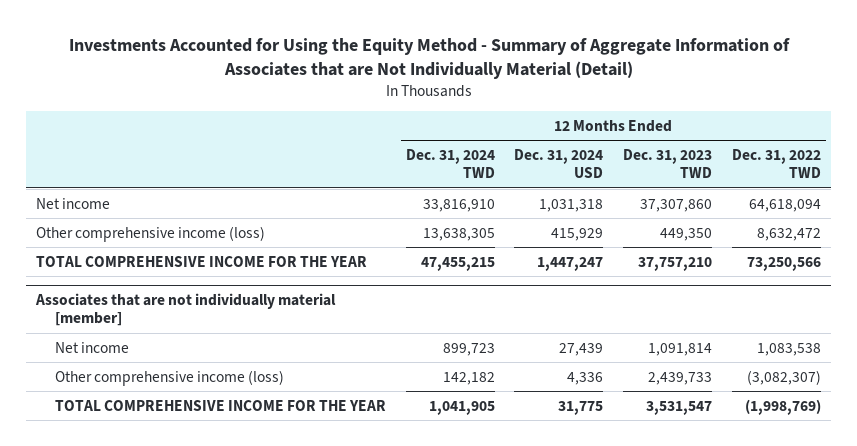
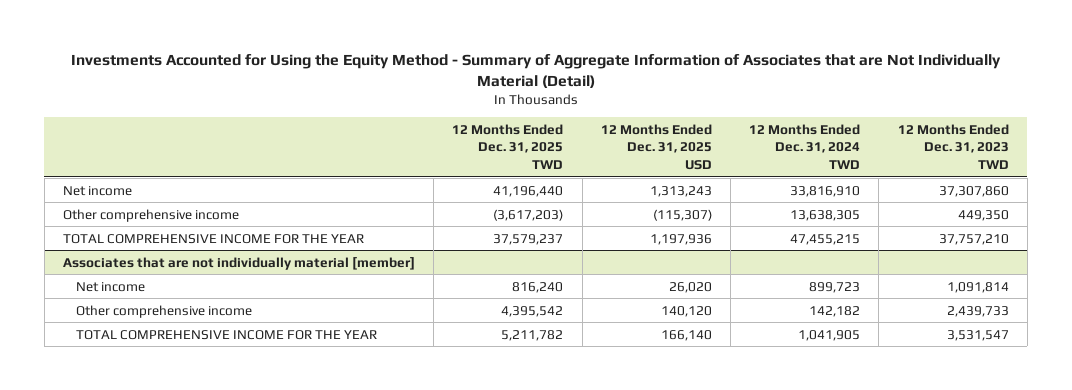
- | 12 Months Ended Dec. 31, 2024 TWD | 12 Months Ended Dec. 31, 2024 USD | 12 Months Ended Dec. 31, 2023 TWD | 12 Months Ended Dec. 31, 2022 TWD
+ | 12 Months Ended Dec. 31, 2025 TWD | 12 Months Ended Dec. 31, 2025 USD | 12 Months Ended Dec. 31, 2024 TWD | 12 Months Ended Dec. 31, 2023 TWD
- Other comprehensive income (loss) | 13,638,305 | 415,929 | 449,350 | 8,632,472
+ Other comprehensive income | (3,617,203) | (115,307) | 13,638,305 | 449,350
@ Associates that are not individually material [member]
- Other comprehensive income (loss) | 142,182 | 4,336 | 2,439,733 | (3,082,307)
+ Other comprehensive income | 4,395,542 | 140,120 | 142,182 | 2,439,733

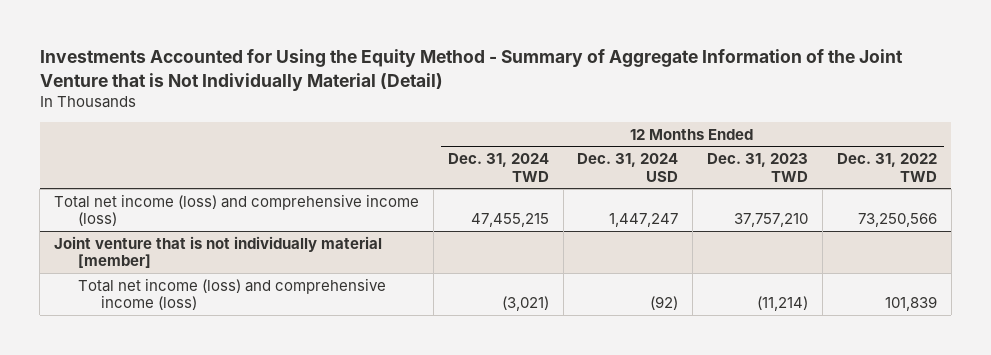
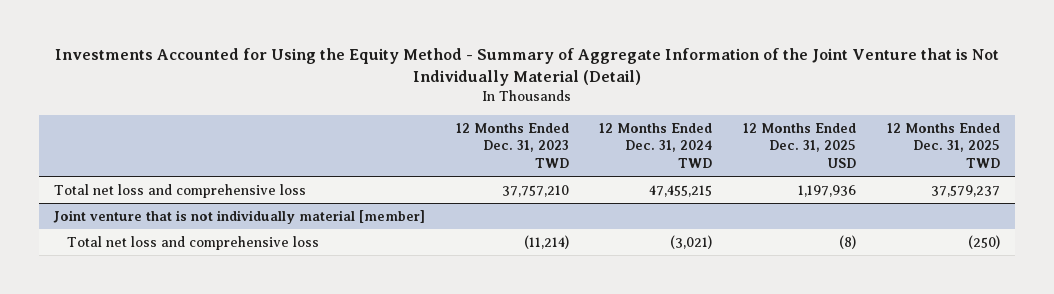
- | 12 Months Ended Dec. 31, 2024 TWD | 12 Months Ended Dec. 31, 2024 USD | 12 Months Ended Dec. 31, 2023 TWD | 12 Months Ended Dec. 31, 2022 TWD
+ | 12 Months Ended Dec. 31, 2023 TWD | 12 Months Ended Dec. 31, 2024 TWD | 12 Months Ended Dec. 31, 2025 USD | 12 Months Ended Dec. 31, 2025 TWD
- Total net income (loss) and comprehensive income (loss) | 47,455,215 | 1,447,247 | 37,757,210 | 73,250,566
+ Total net loss and comprehensive loss | 37,757,210 | 47,455,215 | 1,197,936 | 37,579,237
@ Joint venture that is not individually material [member]
- Total net income (loss) and comprehensive income (loss) | (3,021) | (92) | (11,214) | 101,839
+ Total net loss and comprehensive loss | (11,214) | (3,021) | (8) | (250)

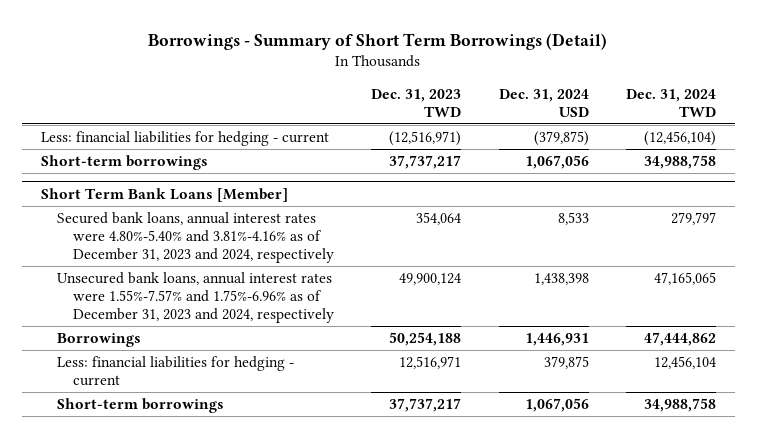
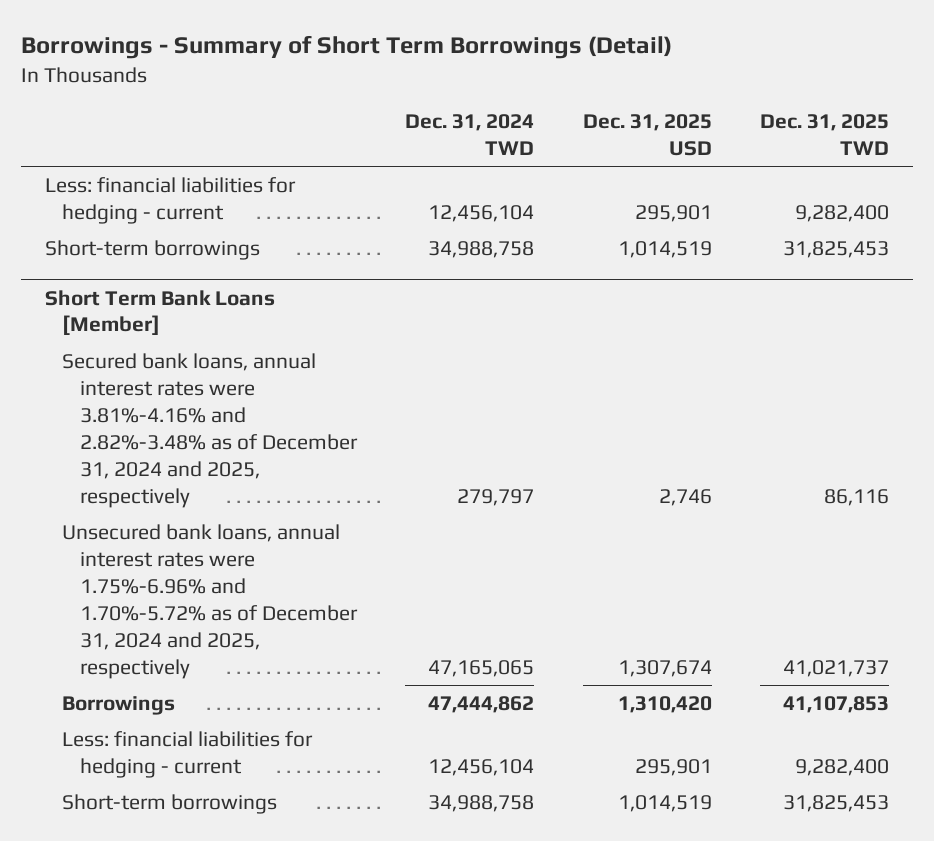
- | Dec. 31, 2023 TWD | Dec. 31, 2024 USD | Dec. 31, 2024 TWD
+ | Dec. 31, 2024 TWD | Dec. 31, 2025 USD | Dec. 31, 2025 TWD
- Less: financial liabilities for hedging - current | (12,516,971) | (379,875) | (12,456,104)
+ Less: financial liabilities for hedging - current | 12,456,104 | 295,901 | 9,282,400
@ Short Term Bank Loans [Member]
- Secured bank loans, annual interest rates were 4.80%-5.40% and 3.81%-4.16% as of December 31, 2023 and 2024, respectively | 354,064 | 8,533 | 279,797
- Unsecured bank loans, annual interest rates were 1.55%-7.57% and 1.75%-6.96% as of December 31, 2023 and 2024, respectively | 49,900,124 | 1,438,398 | 47,165,065
+ Secured bank loans, annual interest rates were 3.81%-4.16% and 2.82%-3.48% as of December 31, 2024 and 2025, respectively | 279,797 | 2,746 | 86,116
+ Unsecured bank loans, annual interest rates were 1.75%-6.96% and 1.70%-5.72% as of December 31, 2024 and 2025, respectively | 47,165,065 | 1,307,674 | 41,021,737

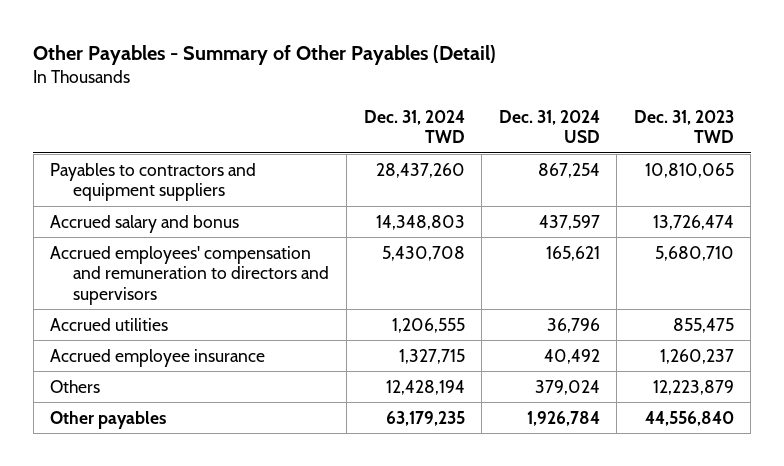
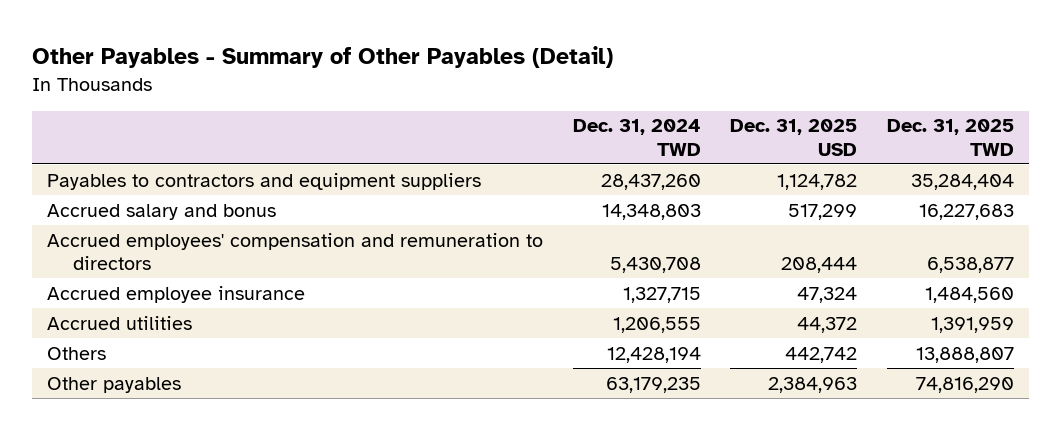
- | Dec. 31, 2024 TWD | Dec. 31, 2024 USD | Dec. 31, 2023 TWD
+ | Dec. 31, 2024 TWD | Dec. 31, 2025 USD | Dec. 31, 2025 TWD
- Accrued employees' compensation and remuneration to directors and supervisors | 5,430,708 | 165,621 | 5,680,710
+ Accrued employees' compensation and remuneration to directors | 5,430,708 | 208,444 | 6,538,877
moved down: Accrued utilities | 1,206,555 | 44,372 | 1,391,959

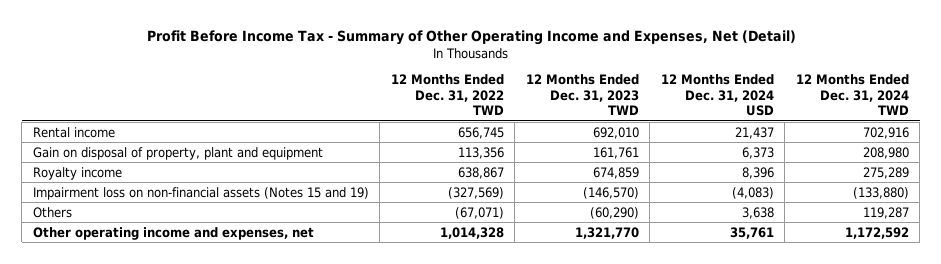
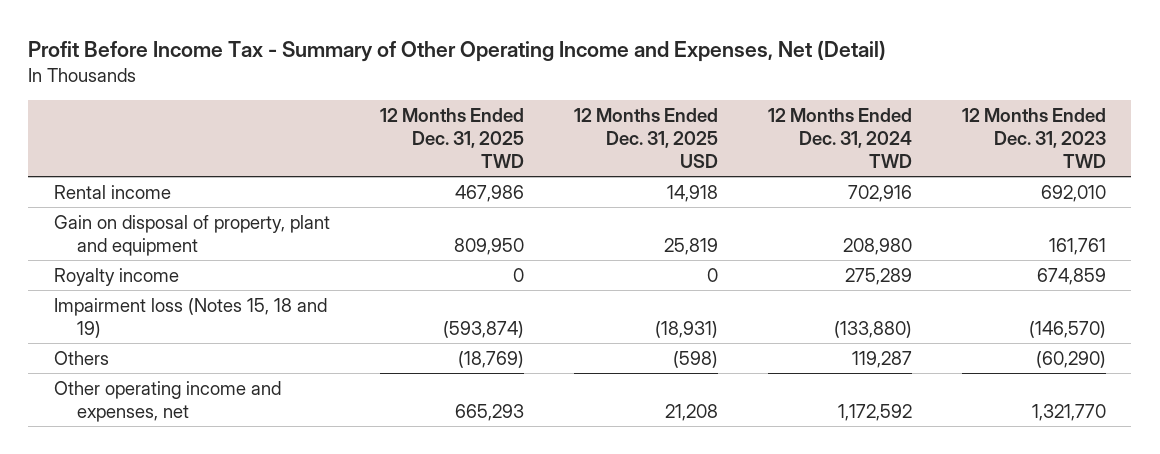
- | 12 Months Ended Dec. 31, 2022 TWD | 12 Months Ended Dec. 31, 2023 TWD | 12 Months Ended Dec. 31, 2024 USD | 12 Months Ended Dec. 31, 2024 TWD
+ | 12 Months Ended Dec. 31, 2025 TWD | 12 Months Ended Dec. 31, 2025 USD | 12 Months Ended Dec. 31, 2024 TWD | 12 Months Ended Dec. 31, 2023 TWD
- Impairment loss on non-financial assets (Notes 15 and 19) | (327,569) | (146,570) | (4,083) | (133,880)
+ Impairment loss (Notes 15, 18 and 19) | (593,874) | (18,931) | (133,880) | (146,570)

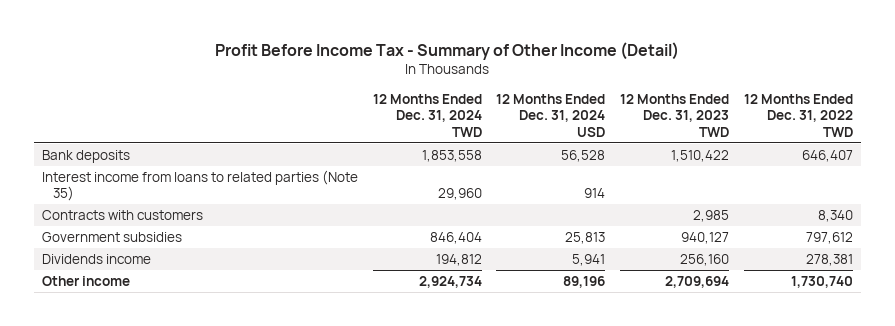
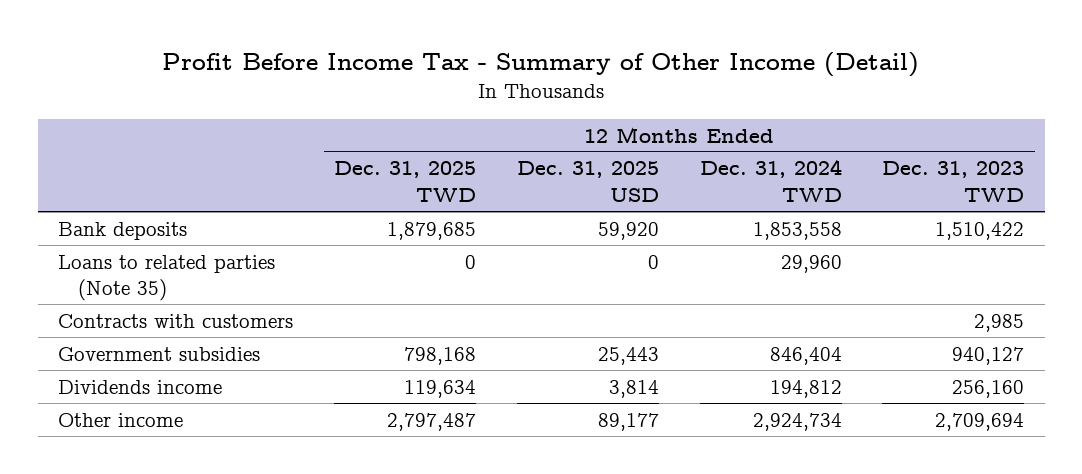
- | 12 Months Ended Dec. 31, 2024 TWD | 12 Months Ended Dec. 31, 2024 USD | 12 Months Ended Dec. 31, 2023 TWD | 12 Months Ended Dec. 31, 2022 TWD
+ | 12 Months Ended Dec. 31, 2025 TWD | 12 Months Ended Dec. 31, 2025 USD | 12 Months Ended Dec. 31, 2024 TWD | 12 Months Ended Dec. 31, 2023 TWD
- Interest income from loans to related parties (Note 35) | 29,960 | 914 | |
+ Loans to related parties (Note 35) | 0 | 0 | 29,960 |

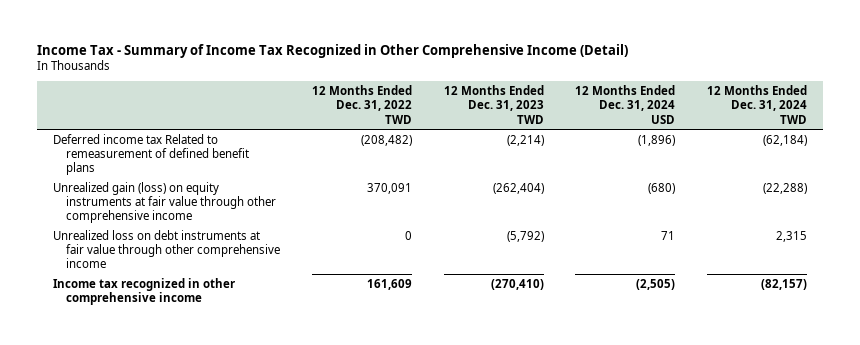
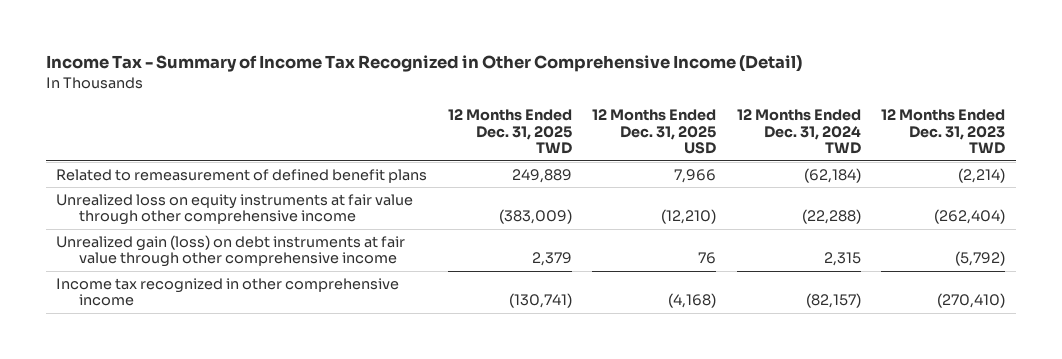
- | 12 Months Ended Dec. 31, 2022 TWD | 12 Months Ended Dec. 31, 2023 TWD | 12 Months Ended Dec. 31, 2024 USD | 12 Months Ended Dec. 31, 2024 TWD
+ | 12 Months Ended Dec. 31, 2025 TWD | 12 Months Ended Dec. 31, 2025 USD | 12 Months Ended Dec. 31, 2024 TWD | 12 Months Ended Dec. 31, 2023 TWD
- Deferred income tax Related to remeasurement of defined benefit plans | (208,482) | (2,214) | (1,896) | (62,184)
- Unrealized gain (loss) on equity instruments at fair value through other comprehensive income | 370,091 | (262,404) | (680) | (22,288)
- Unrealized loss on debt instruments at fair value through other comprehensive income | 0 | (5,792) | 71 | 2,315
+ Related to remeasurement of defined benefit plans | 249,889 | 7,966 | (62,184) | (2,214)
+ Unrealized loss on equity instruments at fair value through other comprehensive income | (383,009) | (12,210) | (22,288) | (262,404)
+ Unrealized gain (loss) on debt instruments at fair value through other comprehensive income | 2,379 | 76 | 2,315 | (5,792)

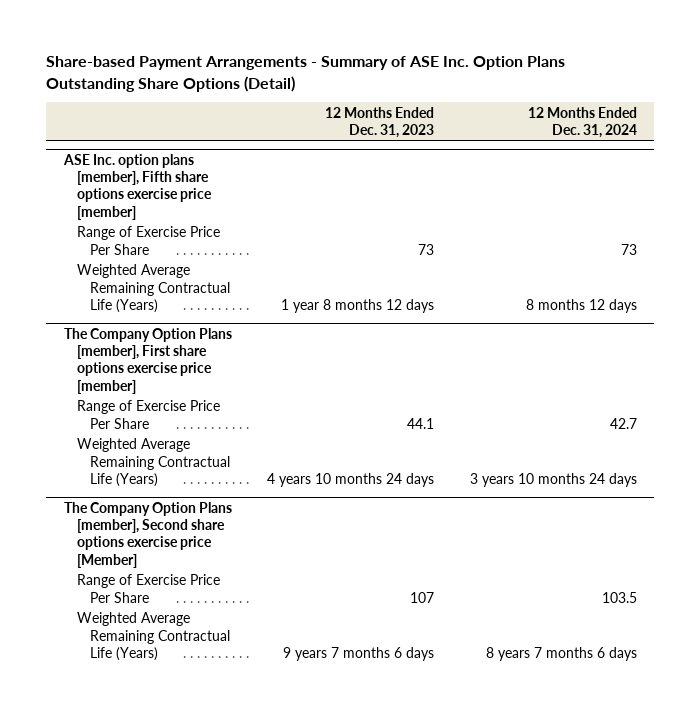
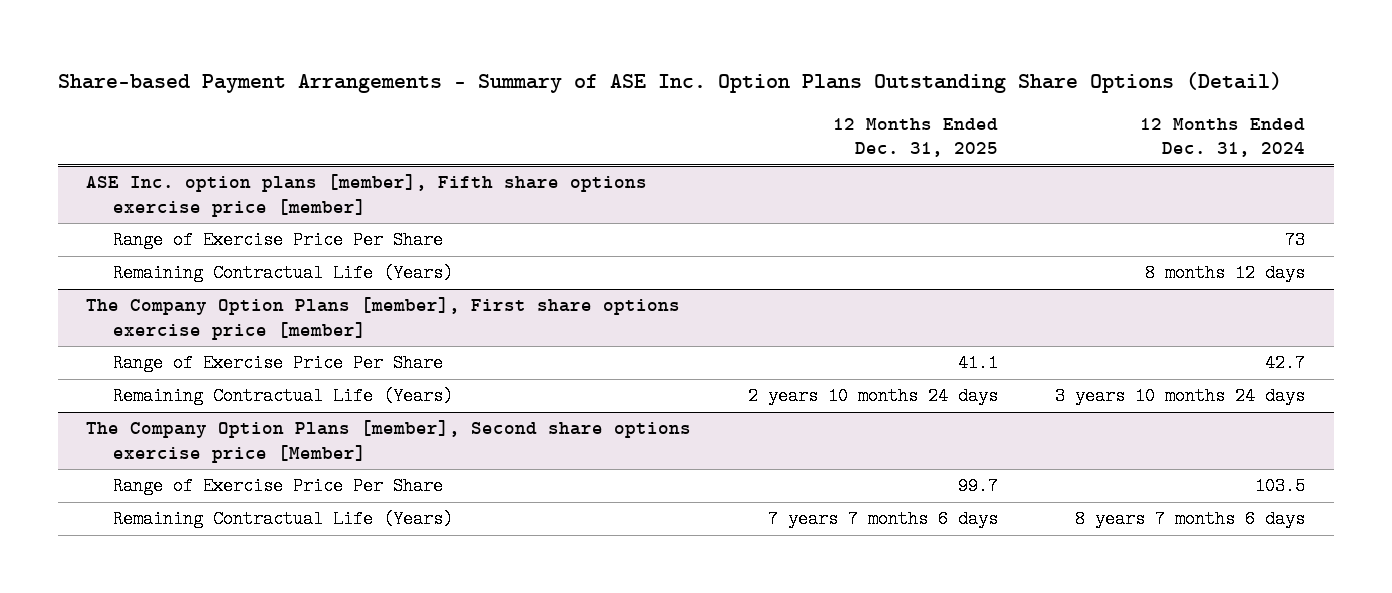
- | 12 Months Ended Dec. 31, 2023 | 12 Months Ended Dec. 31, 2024
+ | 12 Months Ended Dec. 31, 2025 | 12 Months Ended Dec. 31, 2024
@ ASE Inc. option plans [member], Fifth share options exercise price [member]
- Weighted Average Remaining Contractual Life (Years) | 1 year 8 months 12 days | 8 months 12 days
+ Remaining Contractual Life (Years) | | 8 months 12 days
@ The Company Option Plans [member], First share options exercise price [member]
- Weighted Average Remaining Contractual Life (Years) | 4 years 10 months 24 days | 3 years 10 months 24 days
+ Remaining Contractual Life (Years) | 2 years 10 months 24 days | 3 years 10 months 24 days
@ The Company Option Plans [member], Second share options exercise price [Member]
- Weighted Average Remaining Contractual Life (Years) | 9 years 7 months 6 days | 8 years 7 months 6 days
+ Remaining Contractual Life (Years) | 7 years 7 months 6 days | 8 years 7 months 6 days

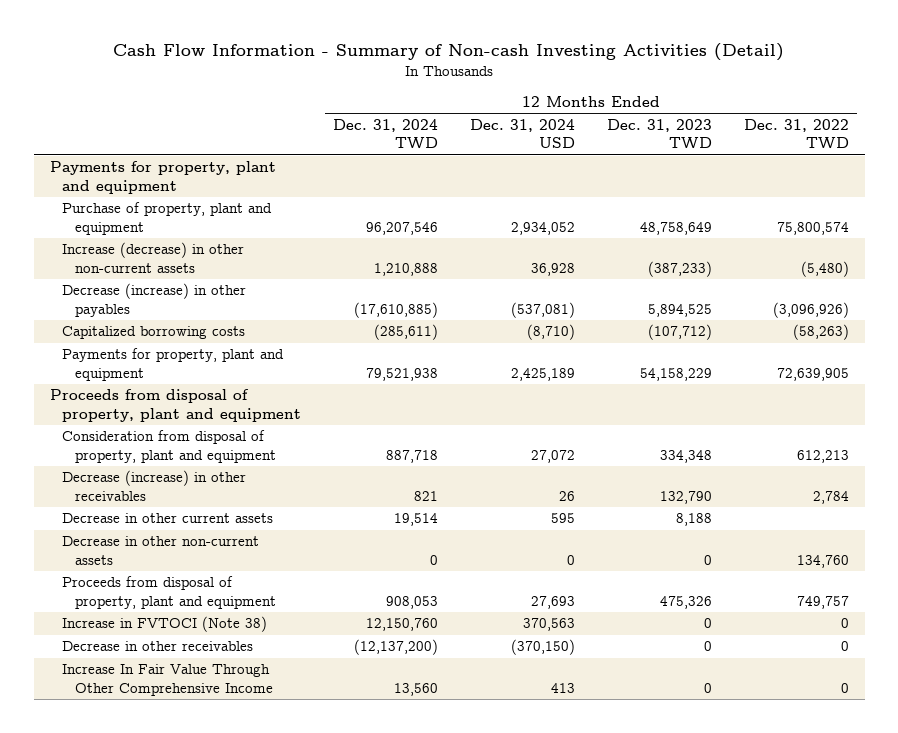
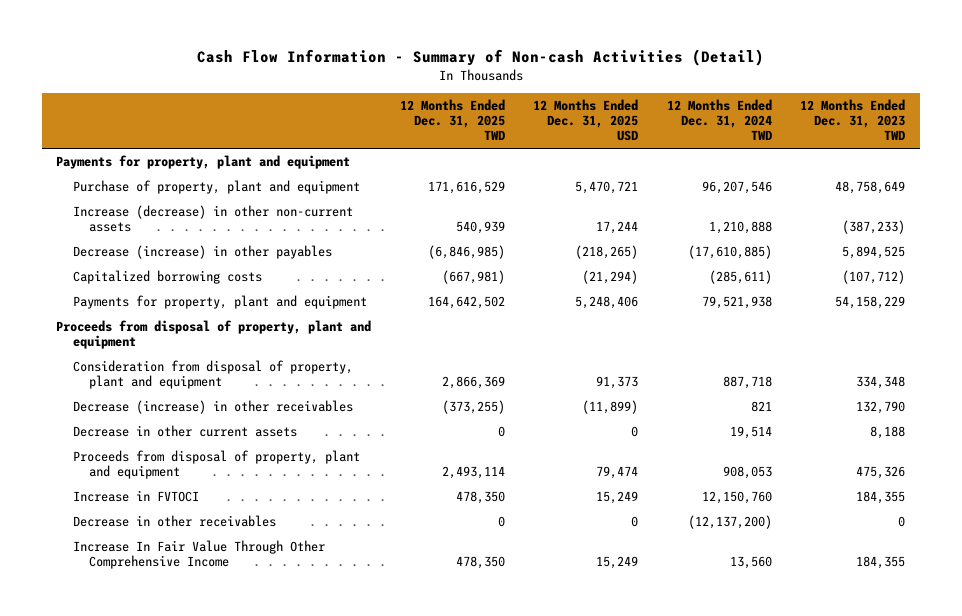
- Cash Flow Information - Summary of Non-cash Investing Activities (Detail)
+ Cash Flow Information - Summary of Non-cash Activities (Detail)
- | 12 Months Ended Dec. 31, 2024 TWD | 12 Months Ended Dec. 31, 2024 USD | 12 Months Ended Dec. 31, 2023 TWD | 12 Months Ended Dec. 31, 2022 TWD
+ | 12 Months Ended Dec. 31, 2025 TWD | 12 Months Ended Dec. 31, 2025 USD | 12 Months Ended Dec. 31, 2024 TWD | 12 Months Ended Dec. 31, 2023 TWD
- Decrease in other non-current assets | 0 | 0 | 0 | 134,760
- Increase in FVTOCI (Note 38) | 12,150,760 | 370,563 | 0 | 0
+ Increase in FVTOCI | 478,350 | 15,249 | 12,150,760 | 184,355
- Increase In Fair Value Through Other Comprehensive Income | 13,560 | 413 | 0 | 0
+ Increase In Fair Value Through Other Comprehensive Income | 478,350 | 15,249 | 13,560 | 184,355

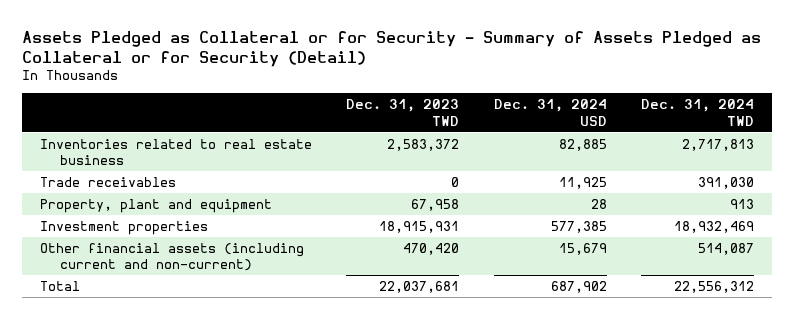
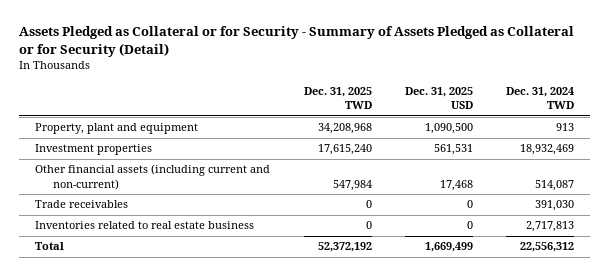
- | Dec. 31, 2023 TWD | Dec. 31, 2024 USD | Dec. 31, 2024 TWD
+ | Dec. 31, 2025 TWD | Dec. 31, 2025 USD | Dec. 31, 2024 TWD
moved down: Trade receivables | 0 | 0 | 391,030
moved down: Inventories related to real estate business | 0 | 0 | 2,717,813

